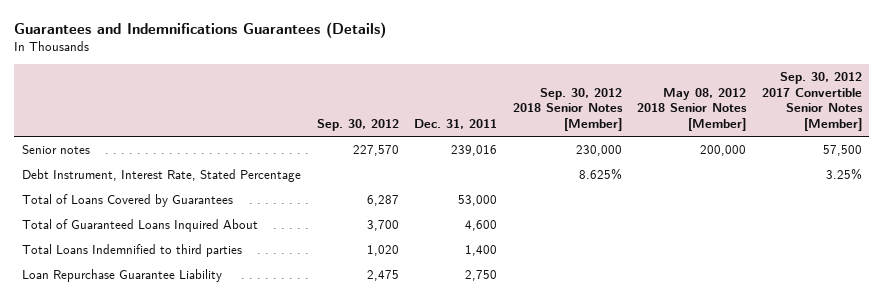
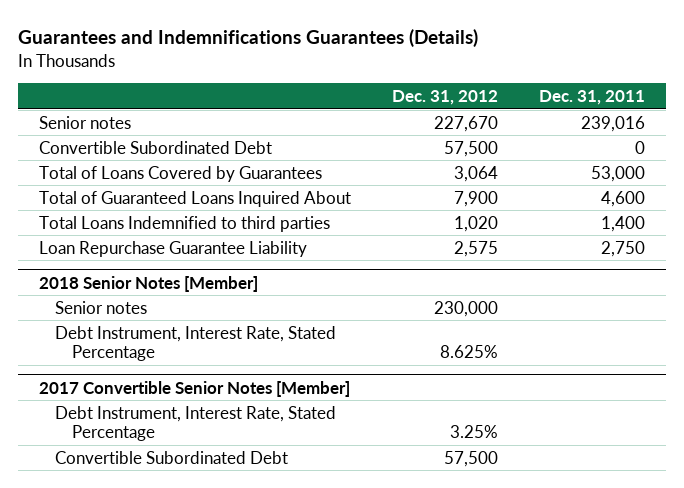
- | Sep. 30, 2012 | Dec. 31, 2011 | Sep. 30, 2012 2018 Senior Notes [Member] | May 08, 2012 2018 Senior Notes [Member] | Sep. 30, 2012 2017 Convertible Senior Notes [Member]
+ | Dec. 31, 2012 | Dec. 31, 2011
- Debt Instrument, Interest Rate, Stated Percentage | | | 8.625% | | 3.25%
+ Convertible Subordinated Debt | 57,500 | 0
+ 2018 Senior Notes [Member]
+ Senior notes | 230,000 |
+ Debt Instrument, Interest Rate, Stated Percentage | 8.625% |
+ 2017 Convertible Senior Notes [Member]
+ Debt Instrument, Interest Rate, Stated Percentage | 3.25% |
+ Convertible Subordinated Debt | 57,500 |

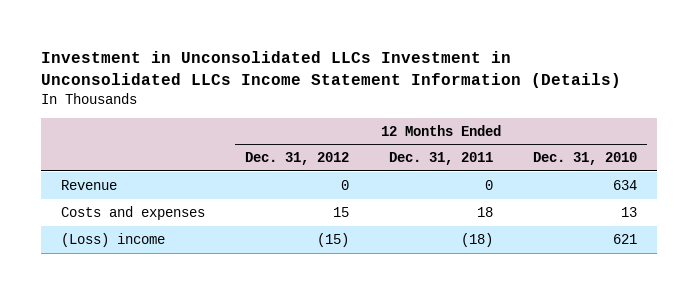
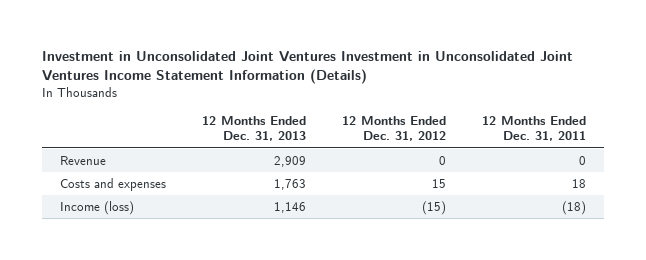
- Investment in Unconsolidated LLCs Investment in Unconsolidated LLCs Income Statement Information (Details)
+ Investment in Unconsolidated Joint Ventures Investment in Unconsolidated Joint Ventures Income Statement Information (Details)
- | 12 Months Ended Dec. 31, 2012 | 12 Months Ended Dec. 31, 2011 | 12 Months Ended Dec. 31, 2010
+ | 12 Months Ended Dec. 31, 2013 | 12 Months Ended Dec. 31, 2012 | 12 Months Ended Dec. 31, 2011
- (Loss) income | (15) | (18) | 621
+ Income (loss) | 1,146 | (15) | (18)

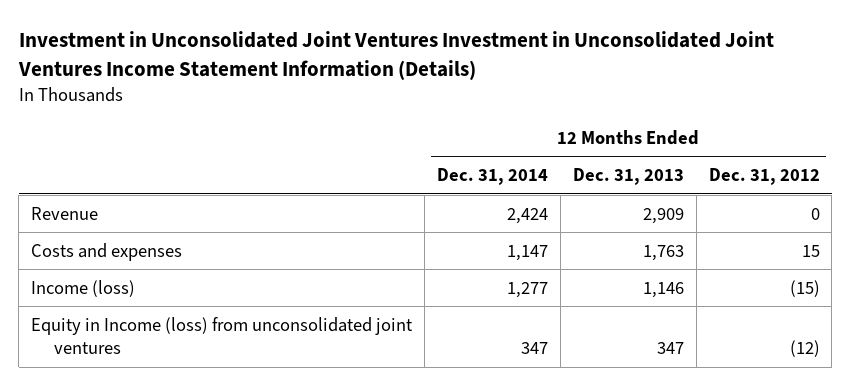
- | 12 Months Ended Dec. 31, 2013 | 12 Months Ended Dec. 31, 2012 | 12 Months Ended Dec. 31, 2011
+ | 12 Months Ended Dec. 31, 2014 | 12 Months Ended Dec. 31, 2013 | 12 Months Ended Dec. 31, 2012
+ Equity in Income (loss) from unconsolidated joint ventures | 347 | 347 | (12)

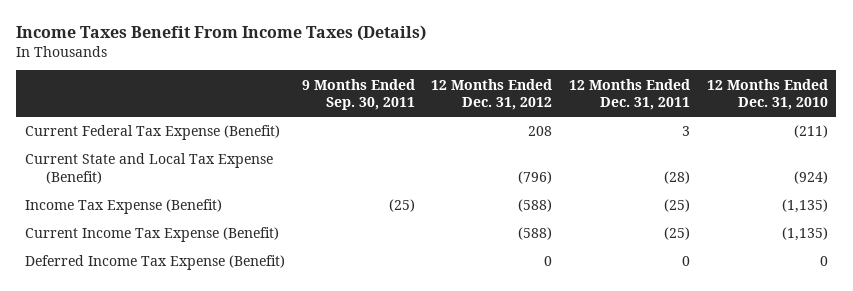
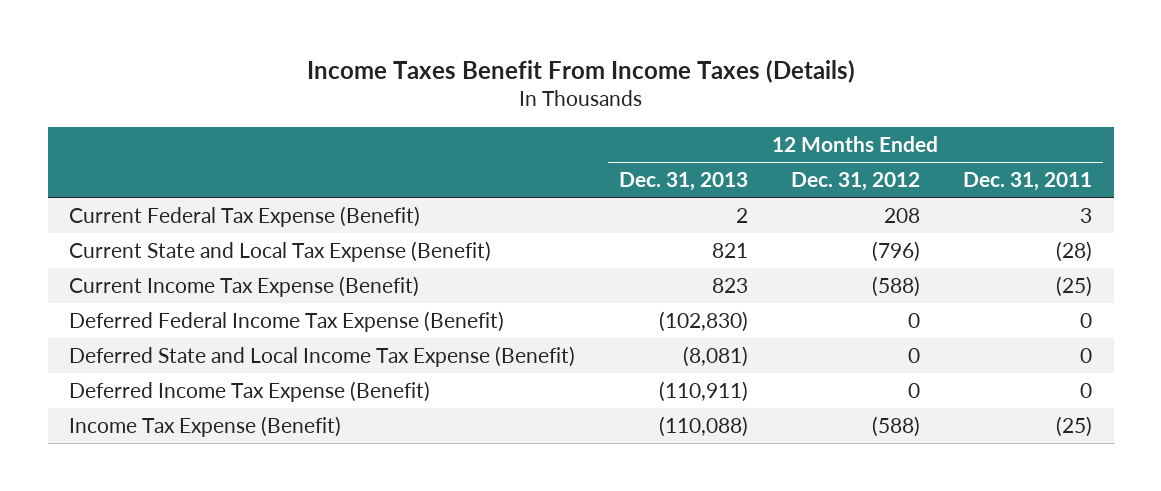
- | 9 Months Ended Sep. 30, 2011 | 12 Months Ended Dec. 31, 2012 | 12 Months Ended Dec. 31, 2011 | 12 Months Ended Dec. 31, 2010
+ | 12 Months Ended Dec. 31, 2013 | 12 Months Ended Dec. 31, 2012 | 12 Months Ended Dec. 31, 2011
+ Deferred Federal Income Tax Expense (Benefit) | (102,830) | 0 | 0
+ Deferred State and Local Income Tax Expense (Benefit) | (8,081) | 0 | 0
moved down: Income Tax Expense (Benefit) | (110,088) | (588) | (25)

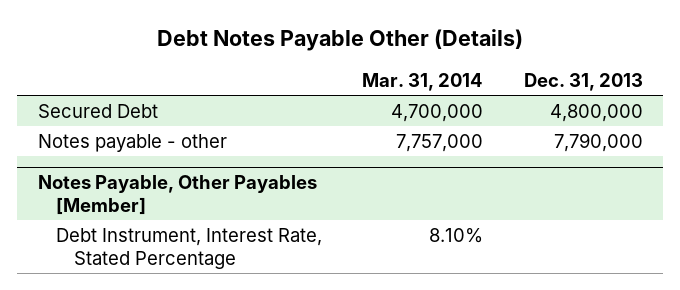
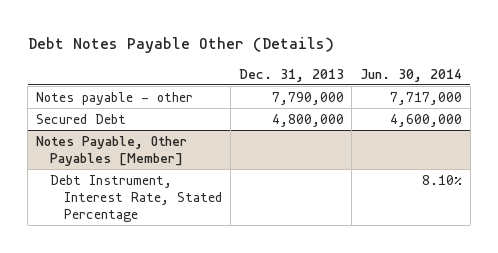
- | Mar. 31, 2014 | Dec. 31, 2013
+ | Dec. 31, 2013 | Jun. 30, 2014
moved down: Secured Debt | 4,800,000 | 4,600,000

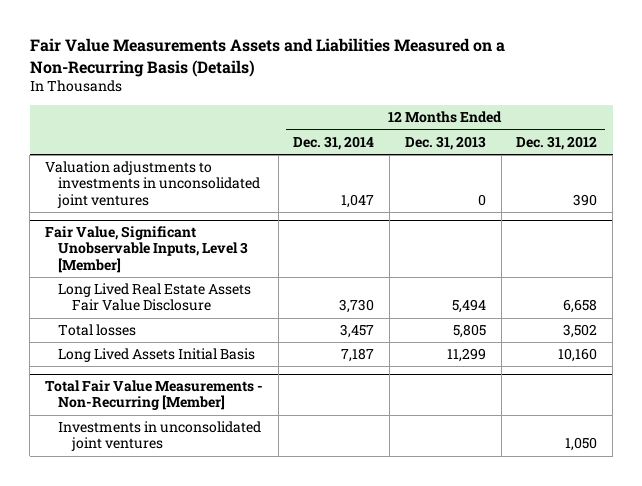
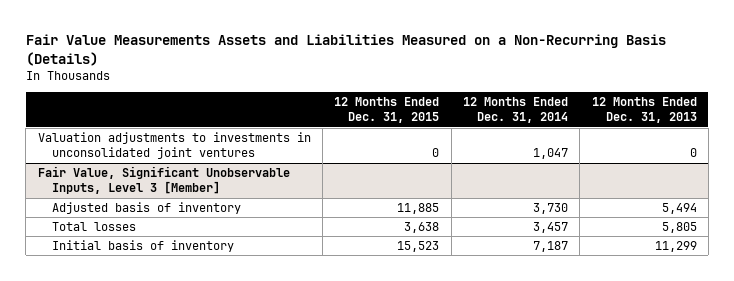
- | 12 Months Ended Dec. 31, 2014 | 12 Months Ended Dec. 31, 2013 | 12 Months Ended Dec. 31, 2012
+ | 12 Months Ended Dec. 31, 2015 | 12 Months Ended Dec. 31, 2014 | 12 Months Ended Dec. 31, 2013
@ Fair Value, Significant Unobservable Inputs, Level 3 [Member]
- Long Lived Real Estate Assets Fair Value Disclosure | 3,730 | 5,494 | 6,658
+ Adjusted basis of inventory | 11,885 | 3,730 | 5,494
- Long Lived Assets Initial Basis | 7,187 | 11,299 | 10,160
- Total Fair Value Measurements - Non-Recurring [Member]
- Investments in unconsolidated joint ventures | | | 1,050
@ Fair Value, Significant Unobservable Inputs, Level 3 [Member]
+ Initial basis of inventory | 15,523 | 7,187 | 11,299

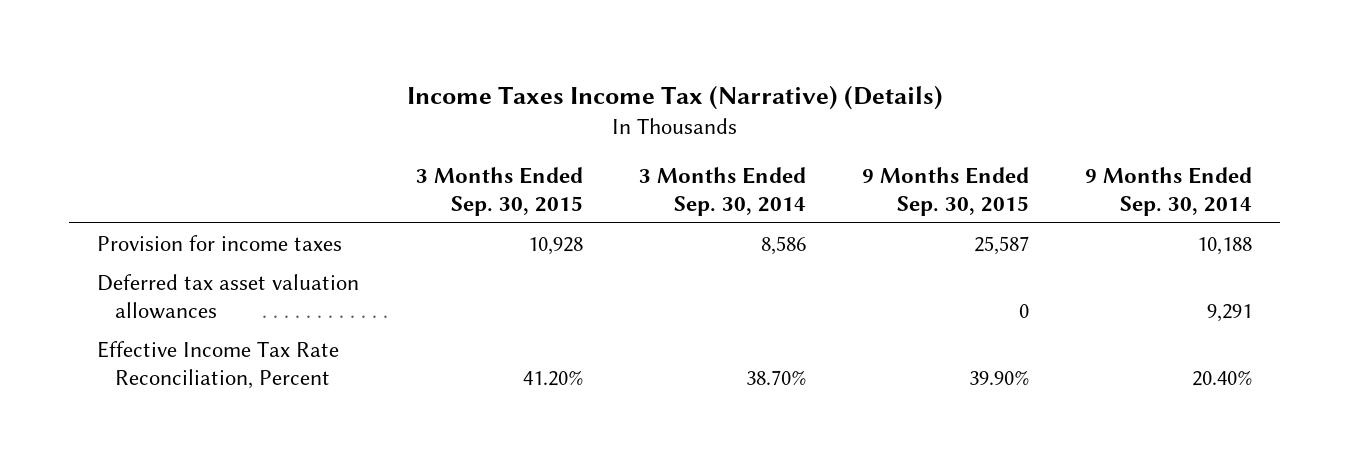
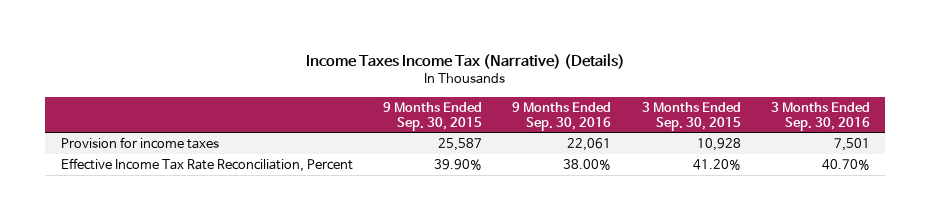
- | 3 Months Ended Sep. 30, 2015 | 3 Months Ended Sep. 30, 2014 | 9 Months Ended Sep. 30, 2015 | 9 Months Ended Sep. 30, 2014
+ | 9 Months Ended Sep. 30, 2015 | 9 Months Ended Sep. 30, 2016 | 3 Months Ended Sep. 30, 2015 | 3 Months Ended Sep. 30, 2016
- Deferred tax asset valuation allowances | | | 0 | 9,291

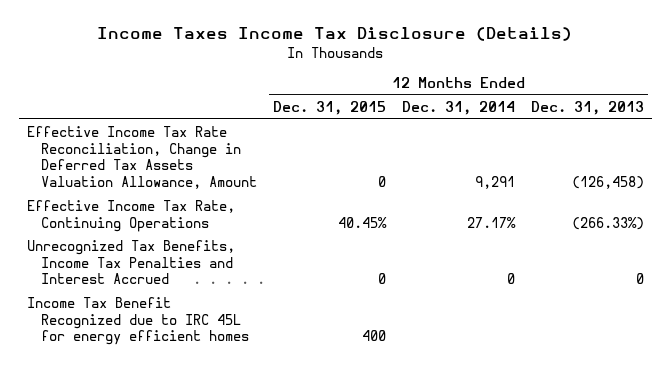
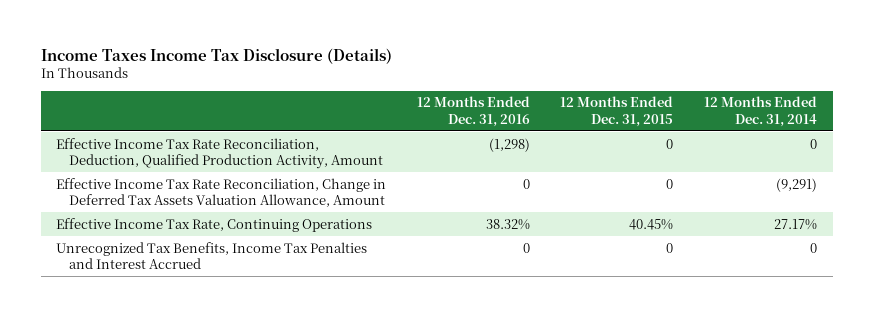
- | 12 Months Ended Dec. 31, 2015 | 12 Months Ended Dec. 31, 2014 | 12 Months Ended Dec. 31, 2013
+ | 12 Months Ended Dec. 31, 2016 | 12 Months Ended Dec. 31, 2015 | 12 Months Ended Dec. 31, 2014
- Effective Income Tax Rate Reconciliation, Change in Deferred Tax Assets Valuation Allowance, Amount | 0 | 9,291 | (126,458)
+ Effective Income Tax Rate Reconciliation, Deduction, Qualified Production Activity, Amount | (1,298) | 0 | 0
+ Effective Income Tax Rate Reconciliation, Change in Deferred Tax Assets Valuation Allowance, Amount | 0 | 0 | (9,291)
- Income Tax Benefit Recognized due to IRC 45L for energy efficient homes | 400 | |

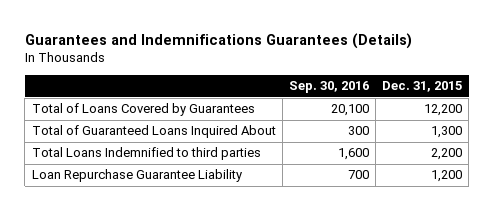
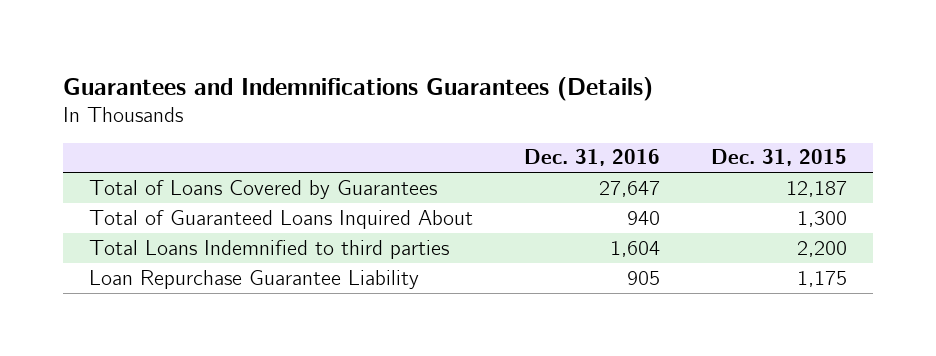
- | Sep. 30, 2016 | Dec. 31, 2015
+ | Dec. 31, 2016 | Dec. 31, 2015
- Total of Loans Covered by Guarantees | 20,100 | 12,200
+ Total of Loans Covered by Guarantees | 27,647 | 12,187
- Loan Repurchase Guarantee Liability | 700 | 1,200
+ Loan Repurchase Guarantee Liability | 905 | 1,175

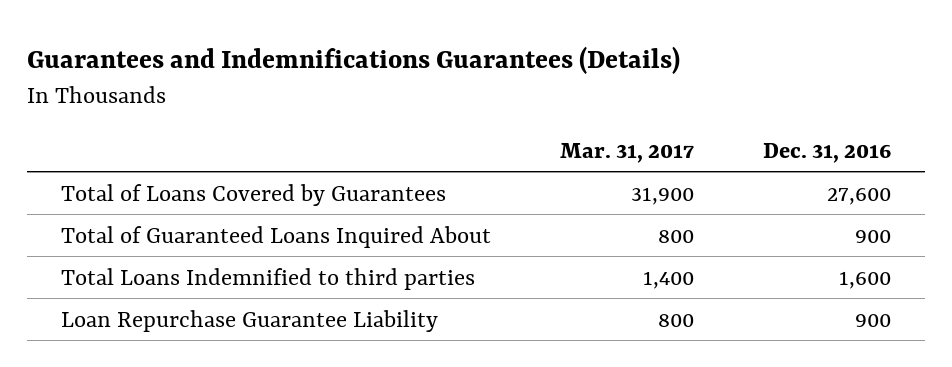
- | Dec. 31, 2016 | Dec. 31, 2015
+ | Mar. 31, 2017 | Dec. 31, 2016
- Total of Loans Covered by Guarantees | 27,647 | 12,187
- Total of Guaranteed Loans Inquired About | 940 | 1,300
- Total Loans Indemnified to third parties | 1,604 | 2,200
- Loan Repurchase Guarantee Liability | 905 | 1,175
+ Total of Loans Covered by Guarantees | 31,900 | 27,600
+ Total of Guaranteed Loans Inquired About | 800 | 900
+ Total Loans Indemnified to third parties | 1,400 | 1,600
+ Loan Repurchase Guarantee Liability | 800 | 900

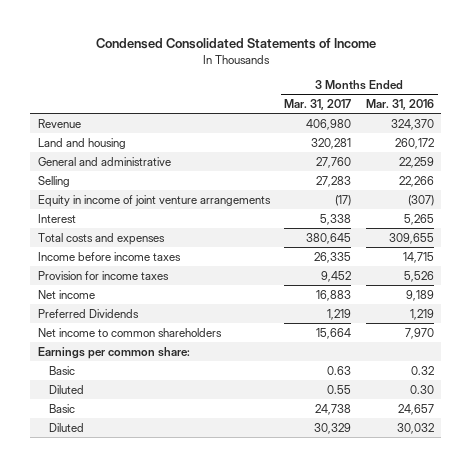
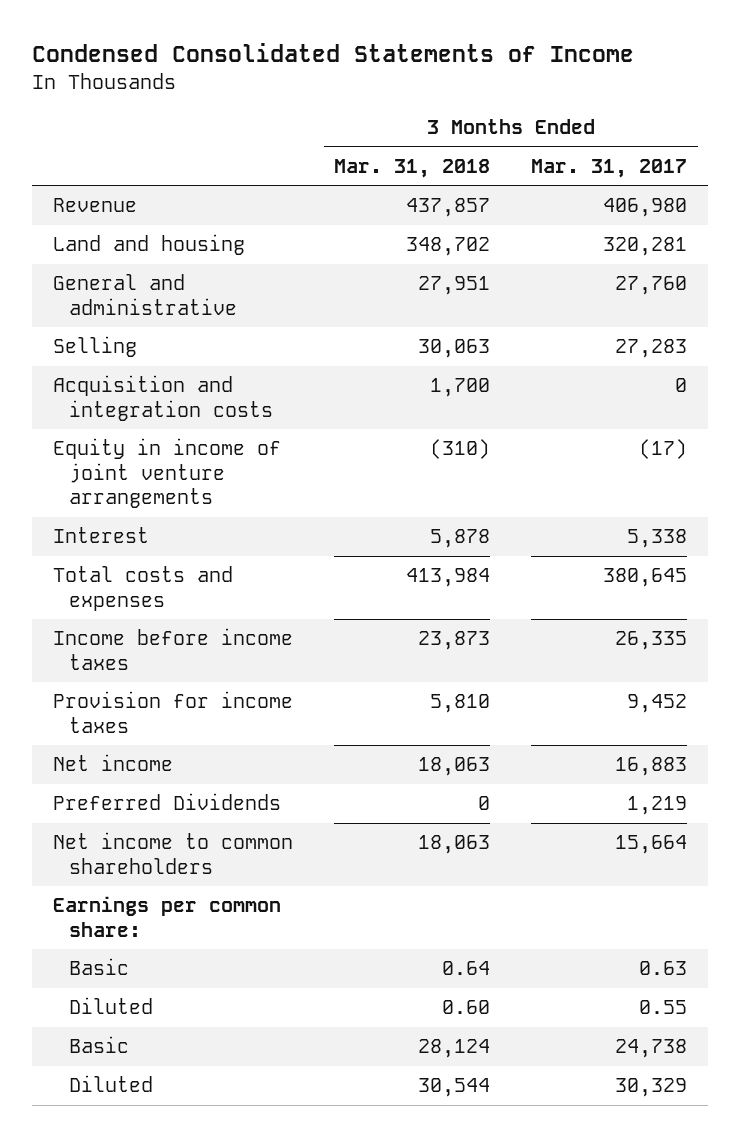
- | 3 Months Ended Mar. 31, 2017 | 3 Months Ended Mar. 31, 2016
+ | 3 Months Ended Mar. 31, 2018 | 3 Months Ended Mar. 31, 2017
+ Acquisition and integration costs | 1,700 | 0

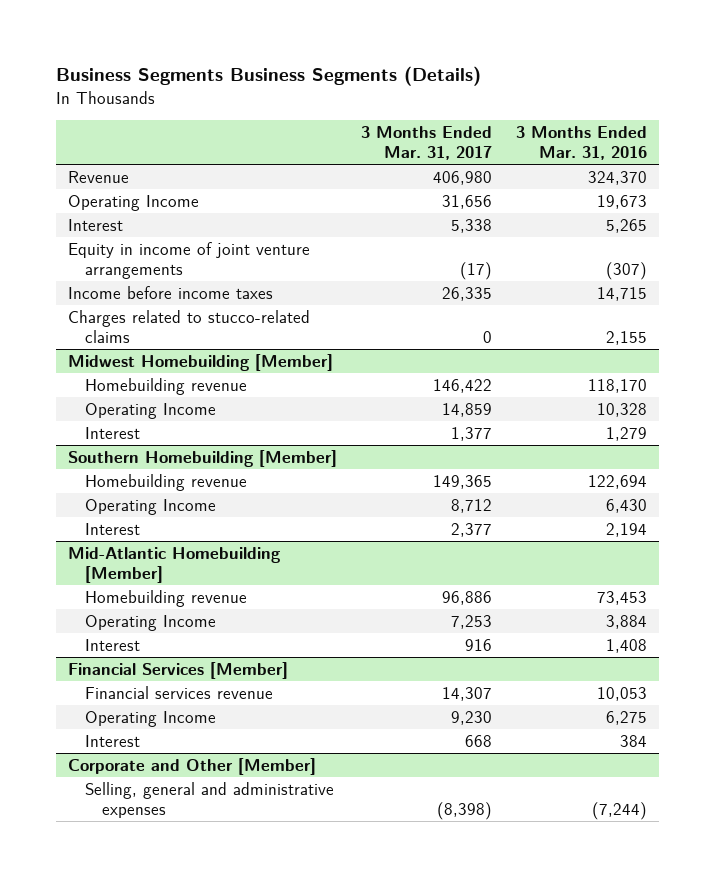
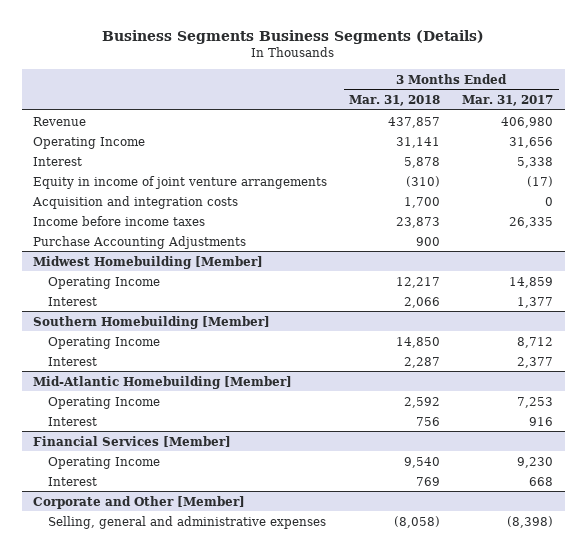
- | 3 Months Ended Mar. 31, 2017 | 3 Months Ended Mar. 31, 2016
+ | 3 Months Ended Mar. 31, 2018 | 3 Months Ended Mar. 31, 2017
+ Acquisition and integration costs | 1,700 | 0
- Charges related to stucco-related claims | 0 | 2,155
+ Purchase Accounting Adjustments | 900 |
@ Midwest Homebuilding [Member]
- Homebuilding revenue | 146,422 | 118,170
@ Southern Homebuilding [Member]
- Homebuilding revenue | 149,365 | 122,694
@ Mid-Atlantic Homebuilding [Member]
- Homebuilding revenue | 96,886 | 73,453
@ Financial Services [Member]
- Financial services revenue | 14,307 | 10,053

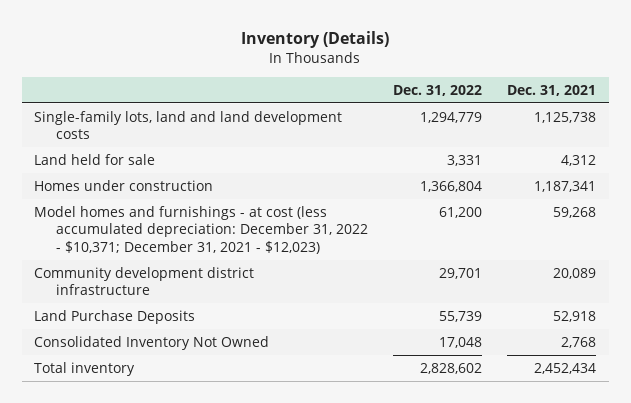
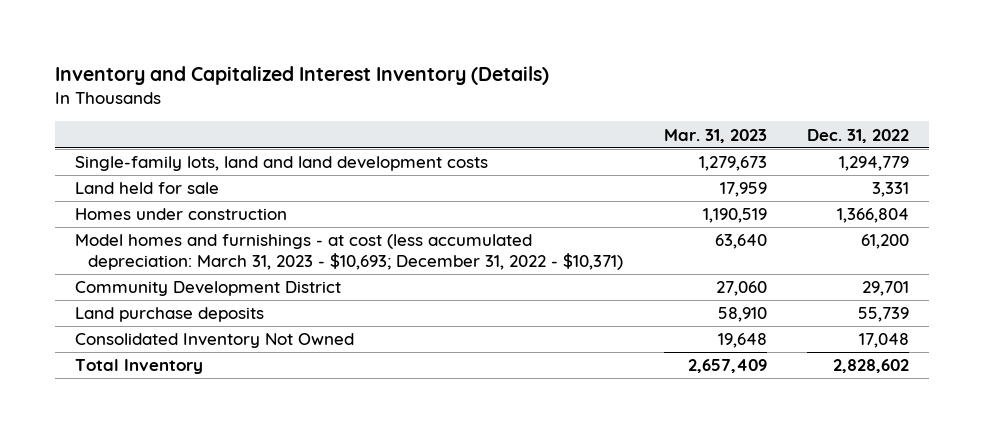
- Inventory (Details)
+ Inventory and Capitalized Interest Inventory (Details)
- | Dec. 31, 2022 | Dec. 31, 2021
+ | Mar. 31, 2023 | Dec. 31, 2022
- Model homes and furnishings - at cost (less accumulated depreciation: December 31, 2022 - $10,371; December 31, 2021 - $12,023) | 61,200 | 59,268
- Community development district infrastructure | 29,701 | 20,089
- Land Purchase Deposits | 55,739 | 52,918
+ Model homes and furnishings - at cost (less accumulated depreciation: March 31, 2023 - $10,693; December 31, 2022 - $10,371) | 63,640 | 61,200
+ Community Development District | 27,060 | 29,701
+ Land purchase deposits | 58,910 | 55,739
- Total inventory | 2,828,602 | 2,452,434
+ Total Inventory | 2,657,409 | 2,828,602

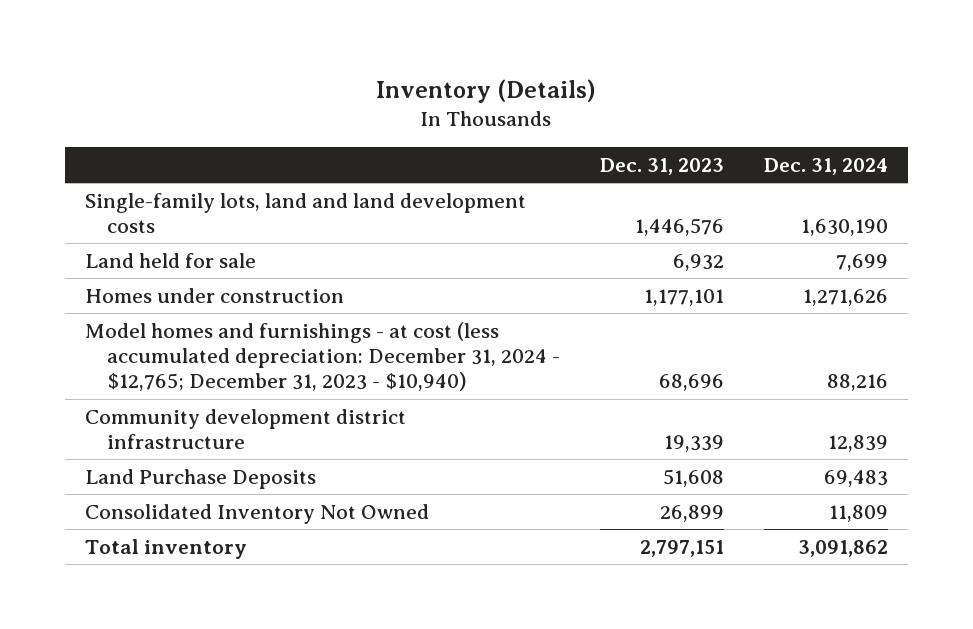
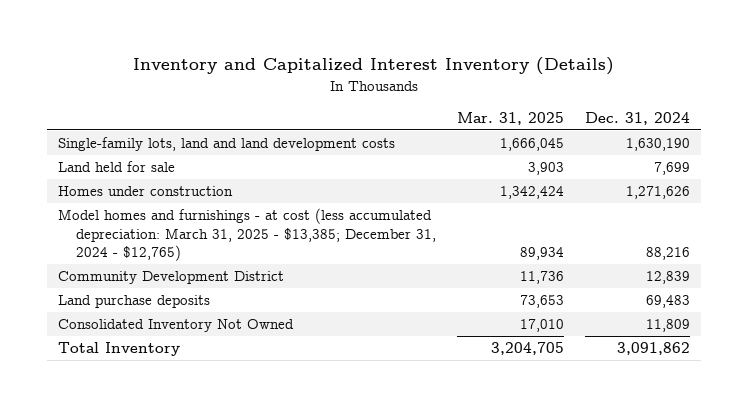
- Inventory (Details)
+ Inventory and Capitalized Interest Inventory (Details)
- | Dec. 31, 2023 | Dec. 31, 2024
+ | Mar. 31, 2025 | Dec. 31, 2024
- Model homes and furnishings - at cost (less accumulated depreciation: December 31, 2024 - $12,765; December 31, 2023 - $10,940) | 68,696 | 88,216
- Community development district infrastructure | 19,339 | 12,839
- Land Purchase Deposits | 51,608 | 69,483
+ Model homes and furnishings - at cost (less accumulated depreciation: March 31, 2025 - $13,385; December 31, 2024 - $12,765) | 89,934 | 88,216
+ Community Development District | 11,736 | 12,839
+ Land purchase deposits | 73,653 | 69,483
- Total inventory | 2,797,151 | 3,091,862
+ Total Inventory | 3,204,705 | 3,091,862

